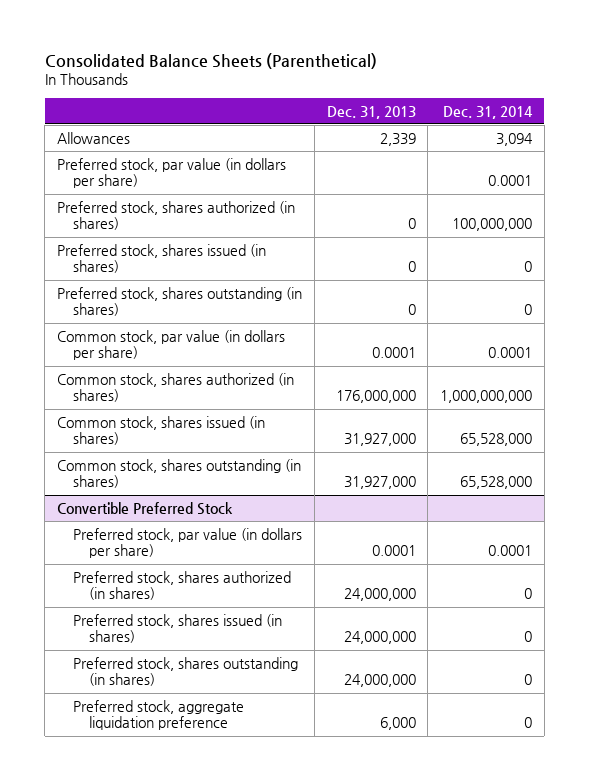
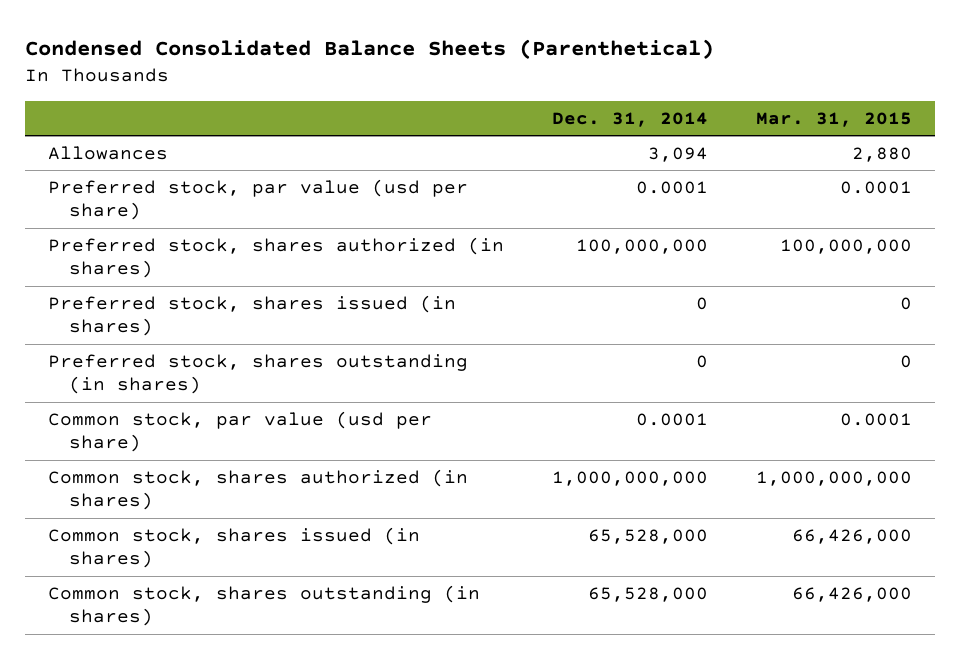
- Consolidated Balance Sheets (Parenthetical)
+ Condensed Consolidated Balance Sheets (Parenthetical)
- | Dec. 31, 2013 | Dec. 31, 2014
+ | Dec. 31, 2014 | Mar. 31, 2015
- Preferred stock, par value (in dollars per share) | | 0.0001
+ Preferred stock, par value (usd per share) | 0.0001 | 0.0001
- Common stock, par value (in dollars per share) | 0.0001 | 0.0001
+ Common stock, par value (usd per share) | 0.0001 | 0.0001
- Convertible Preferred Stock
- Preferred stock, par value (in dollars per share) | 0.0001 | 0.0001
- Preferred stock, shares authorized (in shares) | 24,000,000 | 0
- Preferred stock, shares issued (in shares) | 24,000,000 | 0
- Preferred stock, shares outstanding (in shares) | 24,000,000 | 0
- Preferred stock, aggregate liquidation preference | 6,000 | 0

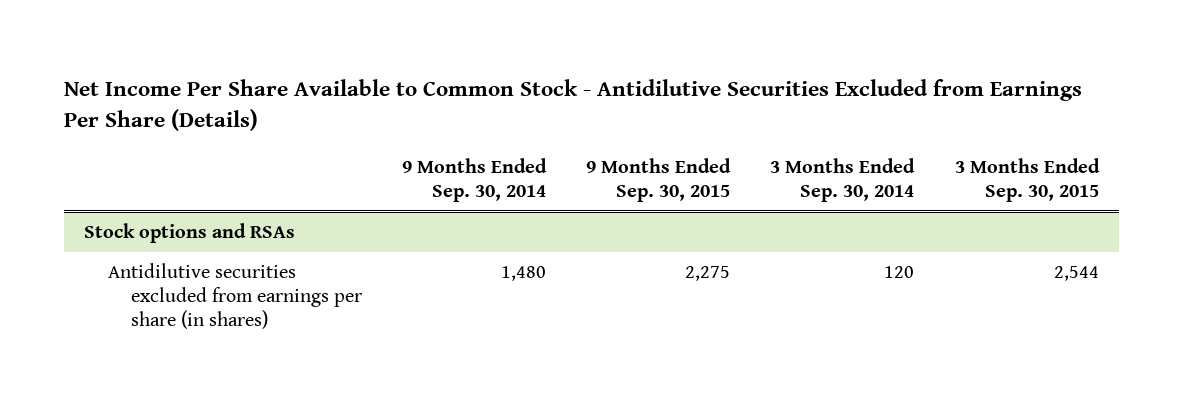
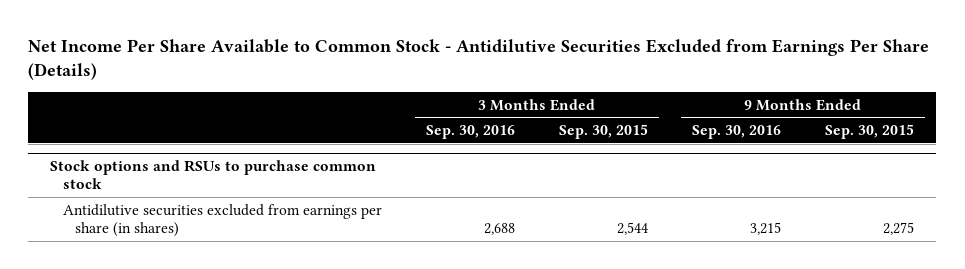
- | 9 Months Ended Sep. 30, 2014 | 9 Months Ended Sep. 30, 2015 | 3 Months Ended Sep. 30, 2014 | 3 Months Ended Sep. 30, 2015
+ | 3 Months Ended Sep. 30, 2016 | 3 Months Ended Sep. 30, 2015 | 9 Months Ended Sep. 30, 2016 | 9 Months Ended Sep. 30, 2015
- Stock options and RSAs
+ Stock options and RSUs to purchase common stock

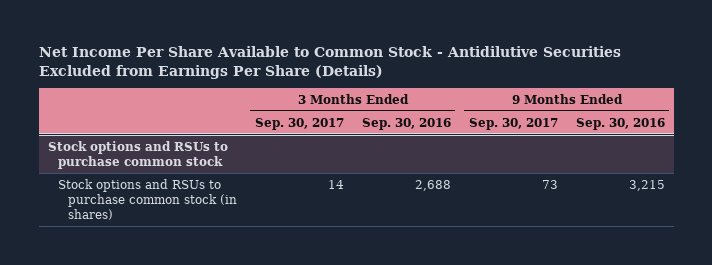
- | 3 Months Ended Sep. 30, 2016 | 3 Months Ended Sep. 30, 2015 | 9 Months Ended Sep. 30, 2016 | 9 Months Ended Sep. 30, 2015
+ | 3 Months Ended Sep. 30, 2017 | 3 Months Ended Sep. 30, 2016 | 9 Months Ended Sep. 30, 2017 | 9 Months Ended Sep. 30, 2016
@ Stock options and RSUs to purchase common stock
- Antidilutive securities excluded from earnings per share (in shares) | 2,688 | 2,544 | 3,215 | 2,275
+ Stock options and RSUs to purchase common stock (in shares) | 14 | 2,688 | 73 | 3,215

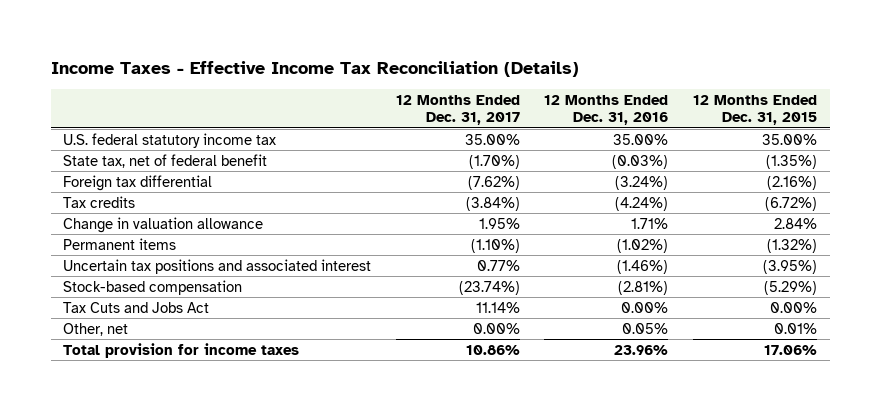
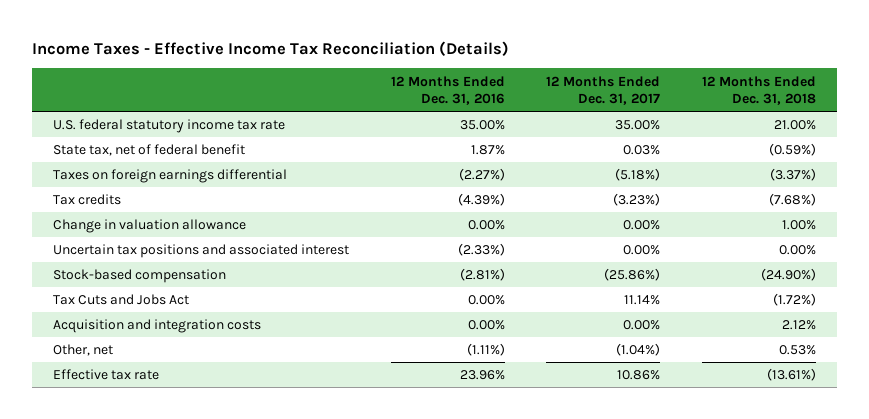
- | 12 Months Ended Dec. 31, 2017 | 12 Months Ended Dec. 31, 2016 | 12 Months Ended Dec. 31, 2015
+ | 12 Months Ended Dec. 31, 2016 | 12 Months Ended Dec. 31, 2017 | 12 Months Ended Dec. 31, 2018
- U.S. federal statutory income tax | 35.00% | 35.00% | 35.00%
- State tax, net of federal benefit | (1.70%) | (0.03%) | (1.35%)
- Foreign tax differential | (7.62%) | (3.24%) | (2.16%)
- Tax credits | (3.84%) | (4.24%) | (6.72%)
- Change in valuation allowance | 1.95% | 1.71% | 2.84%
- Permanent items | (1.10%) | (1.02%) | (1.32%)
- Uncertain tax positions and associated interest | 0.77% | (1.46%) | (3.95%)
- Stock-based compensation | (23.74%) | (2.81%) | (5.29%)
+ U.S. federal statutory income tax rate | 35.00% | 35.00% | 21.00%
+ State tax, net of federal benefit | 1.87% | 0.03% | (0.59%)
+ Taxes on foreign earnings differential | (2.27%) | (5.18%) | (3.37%)
+ Tax credits | (4.39%) | (3.23%) | (7.68%)
+ Change in valuation allowance | 0.00% | 0.00% | 1.00%
+ Uncertain tax positions and associated interest | (2.33%) | 0.00% | 0.00%
+ Stock-based compensation | (2.81%) | (25.86%) | (24.90%)
- Other, net | 0.00% | 0.05% | 0.01%
- Total provision for income taxes | 10.86% | 23.96% | 17.06%
+ Acquisition and integration costs | 0.00% | 0.00% | 2.12%
+ Other, net | (1.11%) | (1.04%) | 0.53%
+ Effective tax rate | 23.96% | 10.86% | (13.61%)

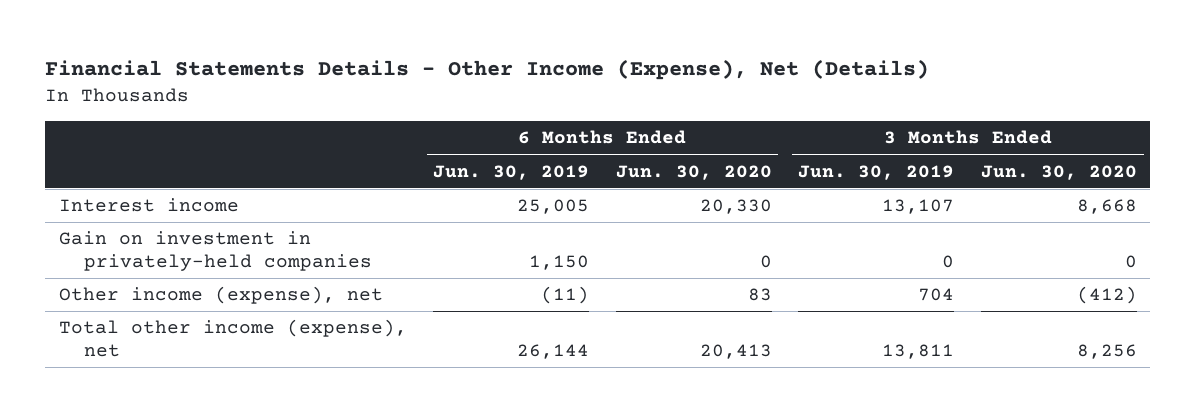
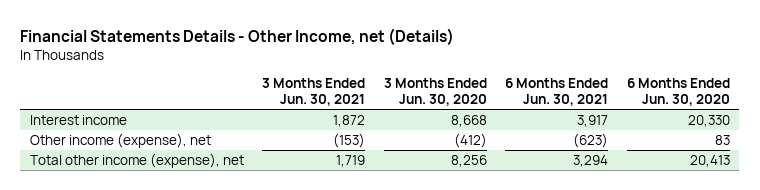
- Financial Statements Details - Other Income (Expense), Net (Details)
+ Financial Statements Details - Other Income, net (Details)
- | 6 Months Ended Jun. 30, 2019 | 6 Months Ended Jun. 30, 2020 | 3 Months Ended Jun. 30, 2019 | 3 Months Ended Jun. 30, 2020
+ | 3 Months Ended Jun. 30, 2021 | 3 Months Ended Jun. 30, 2020 | 6 Months Ended Jun. 30, 2021 | 6 Months Ended Jun. 30, 2020
- Gain on investment in privately-held companies | 1,150 | 0 | 0 | 0

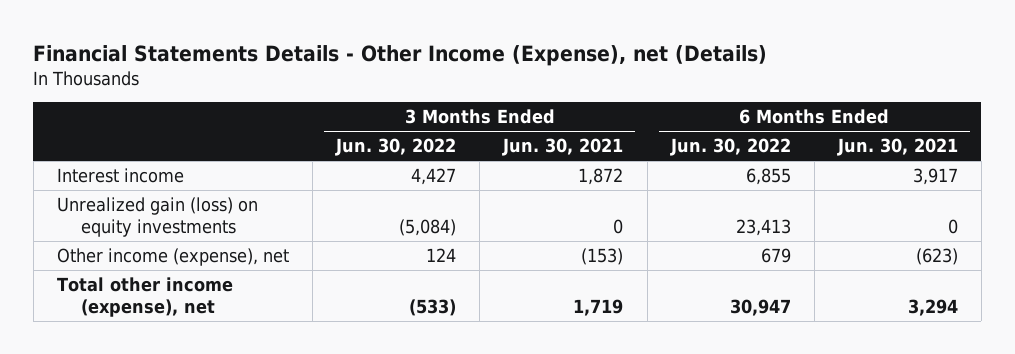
- Financial Statements Details - Other Income, net (Details)
+ Financial Statements Details - Other Income (Expense), net (Details)
- | 3 Months Ended Jun. 30, 2021 | 3 Months Ended Jun. 30, 2020 | 6 Months Ended Jun. 30, 2021 | 6 Months Ended Jun. 30, 2020
+ | 3 Months Ended Jun. 30, 2022 | 3 Months Ended Jun. 30, 2021 | 6 Months Ended Jun. 30, 2022 | 6 Months Ended Jun. 30, 2021
+ Unrealized gain (loss) on equity investments | (5,084) | 0 | 23,413 | 0

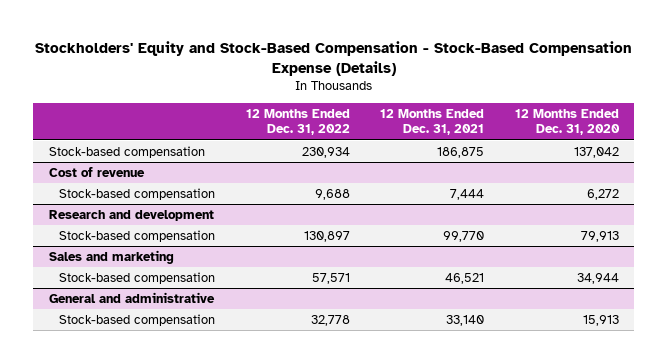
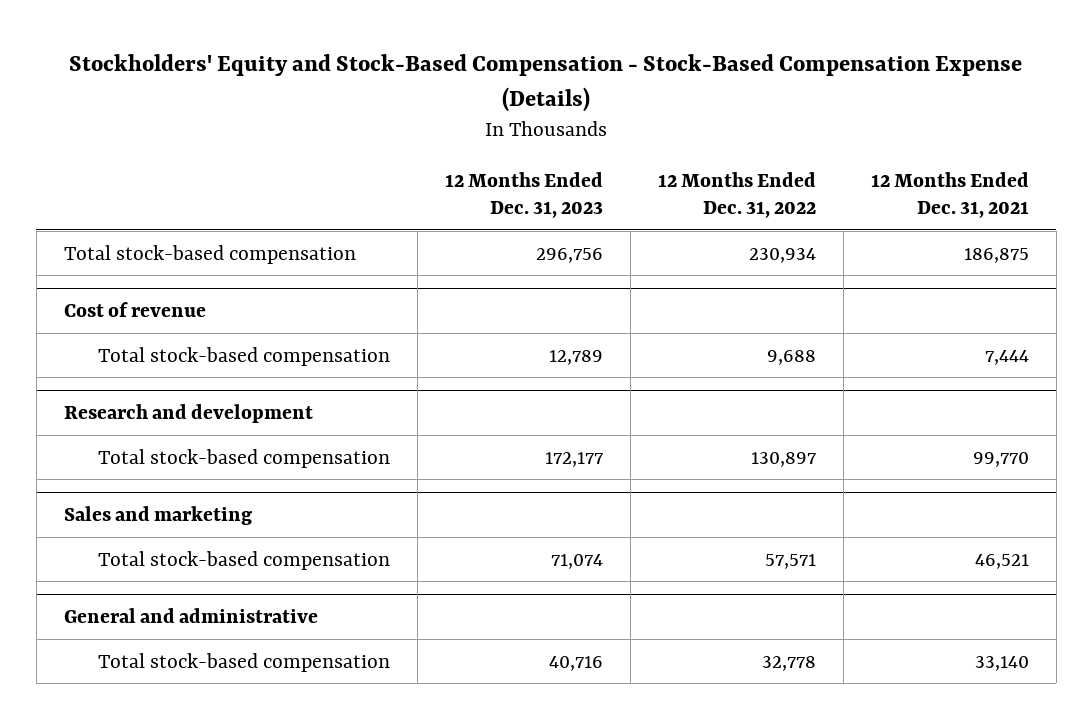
- | 12 Months Ended Dec. 31, 2022 | 12 Months Ended Dec. 31, 2021 | 12 Months Ended Dec. 31, 2020
+ | 12 Months Ended Dec. 31, 2023 | 12 Months Ended Dec. 31, 2022 | 12 Months Ended Dec. 31, 2021
- Stock-based compensation | 230,934 | 186,875 | 137,042
+ Total stock-based compensation | 296,756 | 230,934 | 186,875
@ Cost of revenue
- Stock-based compensation | 9,688 | 7,444 | 6,272
+ Total stock-based compensation | 12,789 | 9,688 | 7,444
@ Research and development
- Stock-based compensation | 130,897 | 99,770 | 79,913
+ Total stock-based compensation | 172,177 | 130,897 | 99,770
@ Sales and marketing
- Stock-based compensation | 57,571 | 46,521 | 34,944
+ Total stock-based compensation | 71,074 | 57,571 | 46,521
@ General and administrative
- Stock-based compensation | 32,778 | 33,140 | 15,913
+ Total stock-based compensation | 40,716 | 32,778 | 33,140

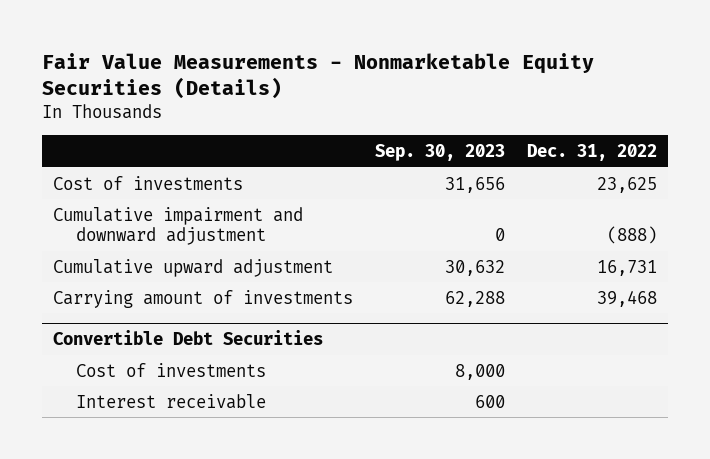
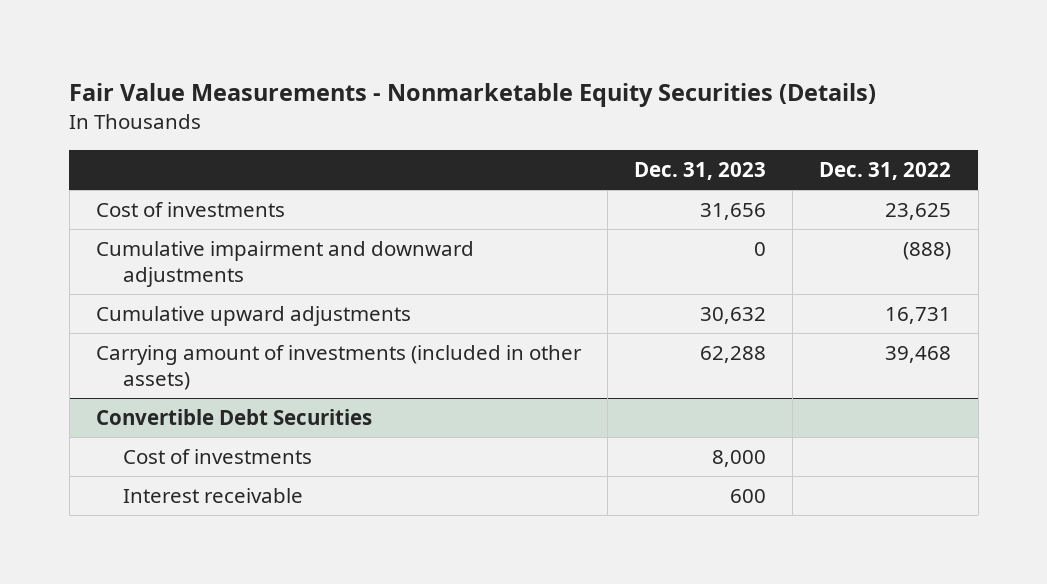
- | Sep. 30, 2023 | Dec. 31, 2022
+ | Dec. 31, 2023 | Dec. 31, 2022
- Cumulative impairment and downward adjustment | 0 | (888)
- Cumulative upward adjustment | 30,632 | 16,731
- Carrying amount of investments | 62,288 | 39,468
+ Cumulative impairment and downward adjustments | 0 | (888)
+ Cumulative upward adjustments | 30,632 | 16,731
+ Carrying amount of investments (included in other assets) | 62,288 | 39,468

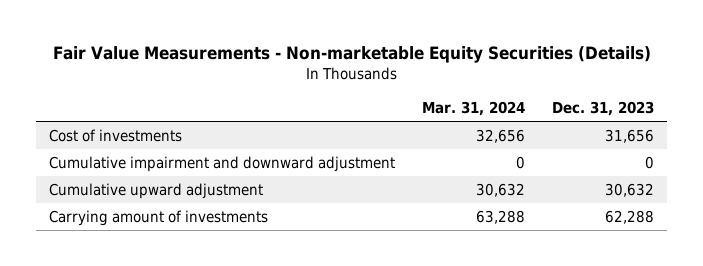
- Fair Value Measurements - Nonmarketable Equity Securities (Details)
+ Fair Value Measurements - Non-marketable Equity Securities (Details)
- | Dec. 31, 2023 | Dec. 31, 2022
+ | Mar. 31, 2024 | Dec. 31, 2023
- Cumulative impairment and downward adjustments | 0 | (888)
- Cumulative upward adjustments | 30,632 | 16,731
- Carrying amount of investments (included in other assets) | 62,288 | 39,468
- Convertible Debt Securities
- Cost of investments | 8,000 |
- Interest receivable | 600 |
+ Cumulative impairment and downward adjustment | 0 | 0
+ Cumulative upward adjustment | 30,632 | 30,632
+ Carrying amount of investments | 63,288 | 62,288

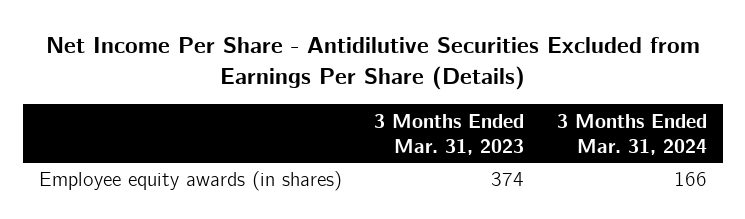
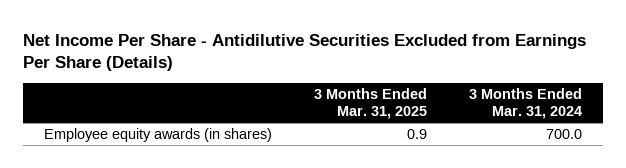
- | 3 Months Ended Mar. 31, 2023 | 3 Months Ended Mar. 31, 2024
+ | 3 Months Ended Mar. 31, 2025 | 3 Months Ended Mar. 31, 2024
- Employee equity awards (in shares) | 374 | 166
+ Employee equity awards (in shares) | 0.9 | 700.0

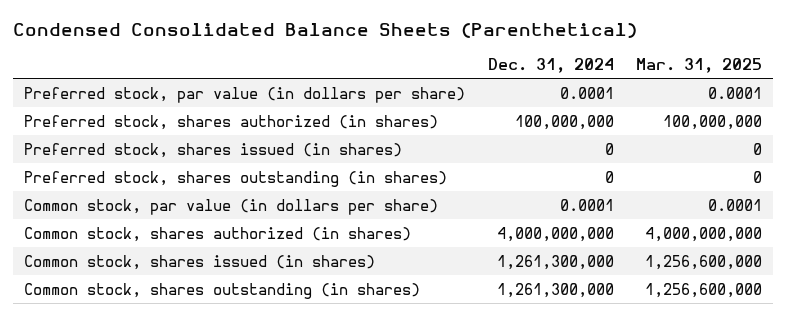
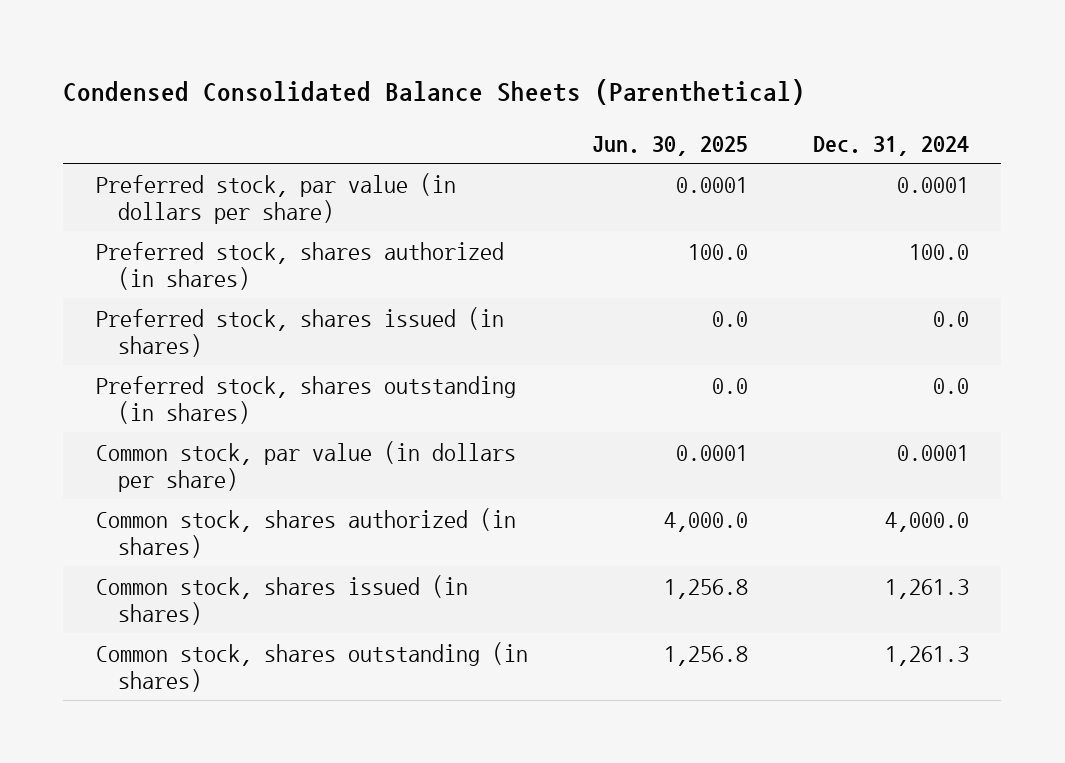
- | Dec. 31, 2024 | Mar. 31, 2025
+ | Jun. 30, 2025 | Dec. 31, 2024
- Preferred stock, shares authorized (in shares) | 100,000,000 | 100,000,000
- Preferred stock, shares issued (in shares) | 0 | 0
- Preferred stock, shares outstanding (in shares) | 0 | 0
+ Preferred stock, shares authorized (in shares) | 100.0 | 100.0
+ Preferred stock, shares issued (in shares) | 0.0 | 0.0
+ Preferred stock, shares outstanding (in shares) | 0.0 | 0.0
- Common stock, shares authorized (in shares) | 4,000,000,000 | 4,000,000,000
- Common stock, shares issued (in shares) | 1,261,300,000 | 1,256,600,000
- Common stock, shares outstanding (in shares) | 1,261,300,000 | 1,256,600,000
+ Common stock, shares authorized (in shares) | 4,000.0 | 4,000.0
+ Common stock, shares issued (in shares) | 1,256.8 | 1,261.3
+ Common stock, shares outstanding (in shares) | 1,256.8 | 1,261.3

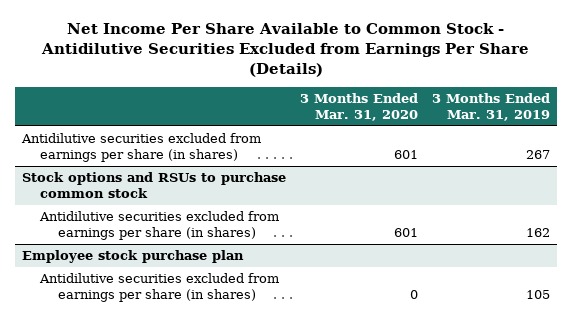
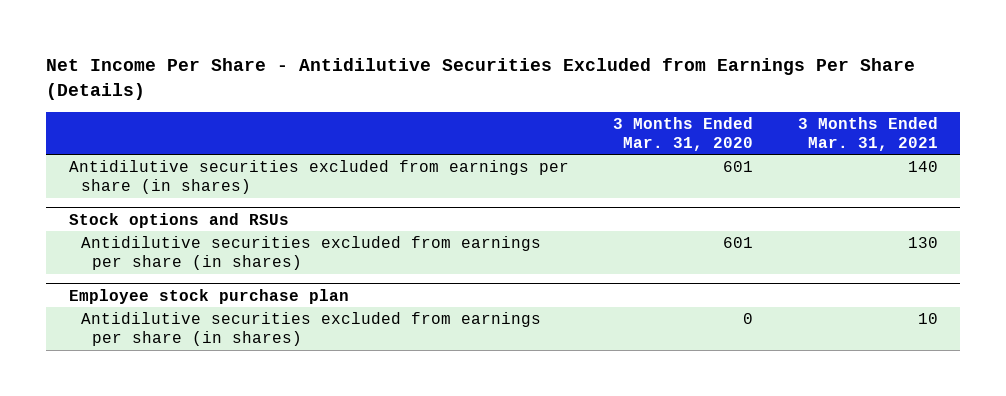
- Net Income Per Share Available to Common Stock - Antidilutive Securities Excluded from Earnings Per Share (Details)
+ Net Income Per Share - Antidilutive Securities Excluded from Earnings Per Share (Details)
- | 3 Months Ended Mar. 31, 2020 | 3 Months Ended Mar. 31, 2019
+ | 3 Months Ended Mar. 31, 2020 | 3 Months Ended Mar. 31, 2021
- Stock options and RSUs to purchase common stock
+ Stock options and RSUs

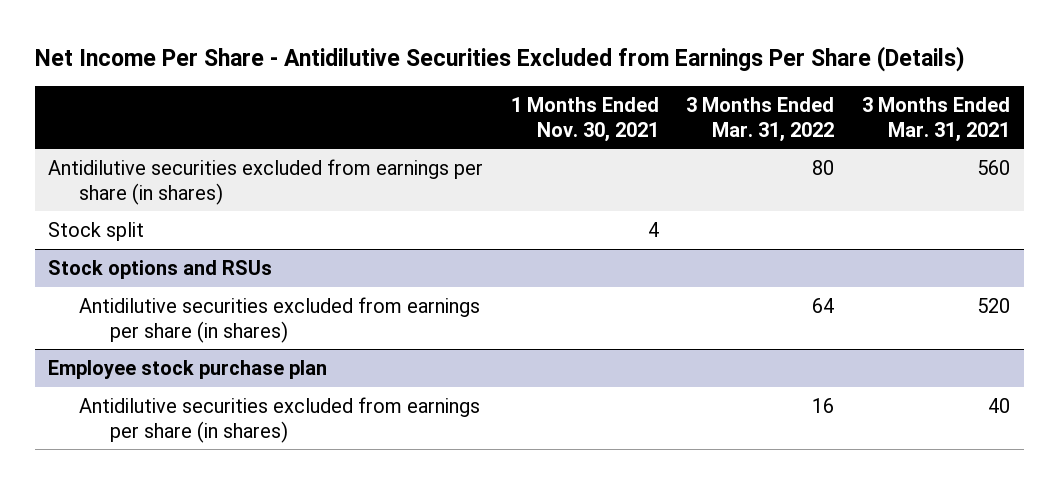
- | 3 Months Ended Mar. 31, 2020 | 3 Months Ended Mar. 31, 2021
+ | 1 Months Ended Nov. 30, 2021 | 3 Months Ended Mar. 31, 2022 | 3 Months Ended Mar. 31, 2021
- Antidilutive securities excluded from earnings per share (in shares) | 601 | 140
+ Antidilutive securities excluded from earnings per share (in shares) | | 80 | 560
+ Stock split | 4 | |
@ Stock options and RSUs
- Antidilutive securities excluded from earnings per share (in shares) | 601 | 130
+ Antidilutive securities excluded from earnings per share (in shares) | | 64 | 520
@ Employee stock purchase plan
- Antidilutive securities excluded from earnings per share (in shares) | 0 | 10
+ Antidilutive securities excluded from earnings per share (in shares) | | 16 | 40

